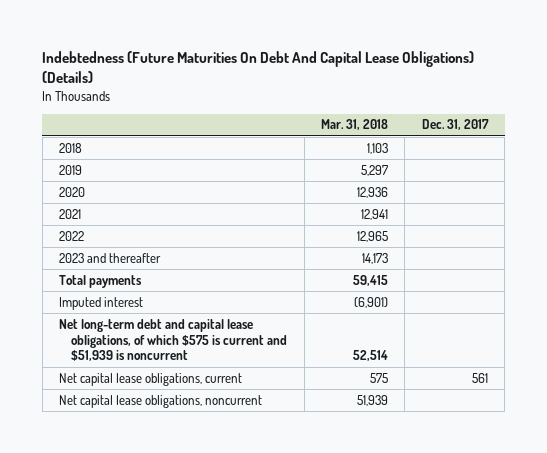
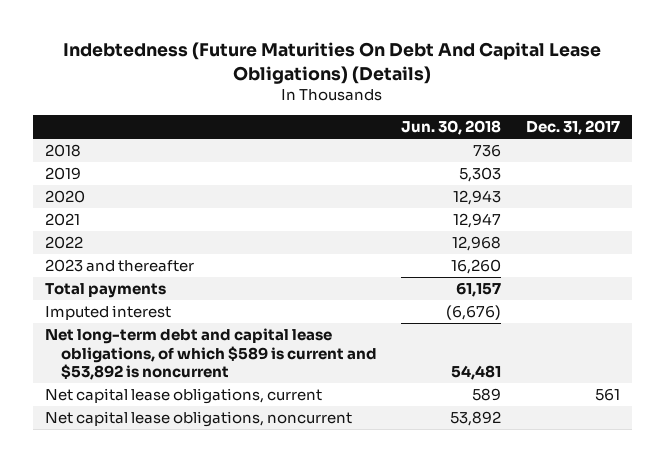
- | Mar. 31, 2018 | Dec. 31, 2017
+ | Jun. 30, 2018 | Dec. 31, 2017
- Net long-term debt and capital lease obligations, of which $575 is current and $51,939 is noncurrent | 52,514 |
+ Net long-term debt and capital lease obligations, of which $589 is current and $53,892 is noncurrent | 54,481 |

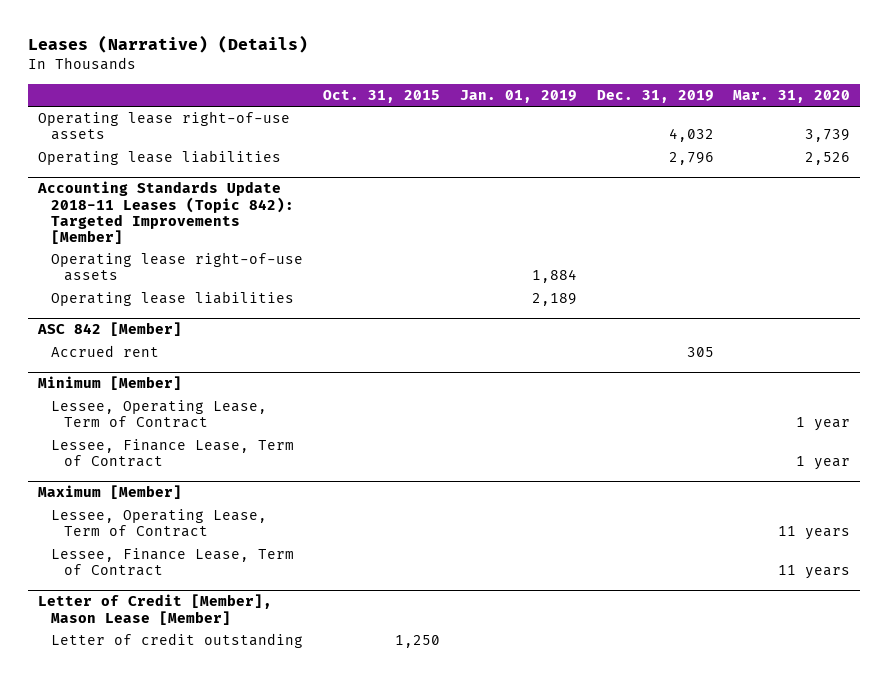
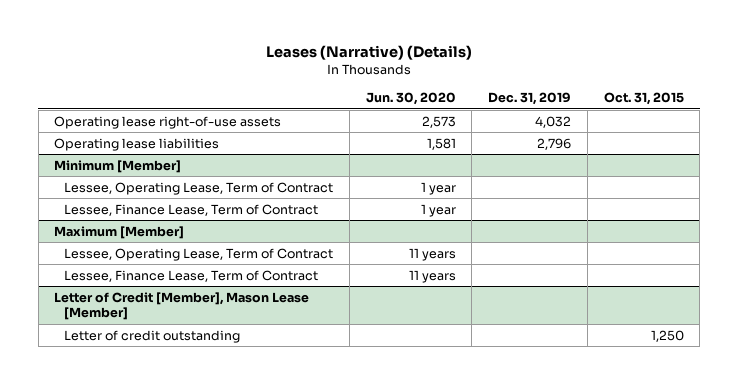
- | Oct. 31, 2015 | Jan. 01, 2019 | Dec. 31, 2019 | Mar. 31, 2020
+ | Jun. 30, 2020 | Dec. 31, 2019 | Oct. 31, 2015
- Accounting Standards Update 2018-11 Leases (Topic 842): Targeted Improvements [Member]
- Operating lease right-of-use assets | | 1,884 | |
- Operating lease liabilities | | 2,189 | |
- ASC 842 [Member]
- Accrued rent | | | 305 |

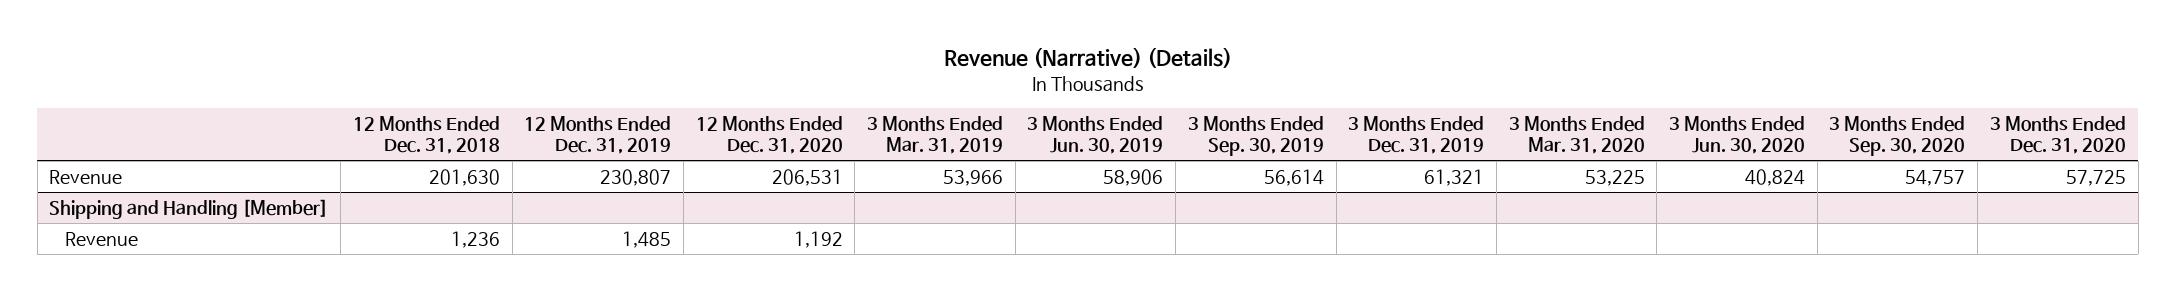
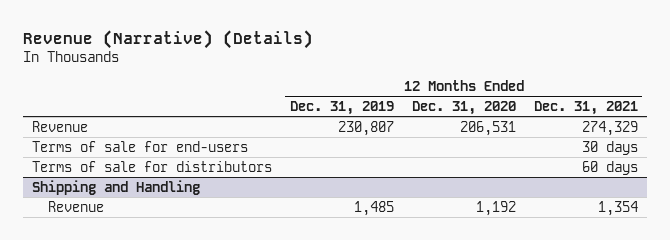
- | 12 Months Ended Dec. 31, 2018 | 12 Months Ended Dec. 31, 2019 | 12 Months Ended Dec. 31, 2020 | 3 Months Ended Mar. 31, 2019 | 3 Months Ended Jun. 30, 2019 | 3 Months Ended Sep. 30, 2019 | 3 Months Ended Dec. 31, 2019 | 3 Months Ended Mar. 31, 2020 | 3 Months Ended Jun. 30, 2020 | 3 Months Ended Sep. 30, 2020 | 3 Months Ended Dec. 31, 2020
+ | 12 Months Ended Dec. 31, 2019 | 12 Months Ended Dec. 31, 2020 | 12 Months Ended Dec. 31, 2021
- Shipping and Handling [Member]
+ Terms of sale for end-users | | | 30 days
+ Terms of sale for distributors | | | 60 days
+ Shipping and Handling

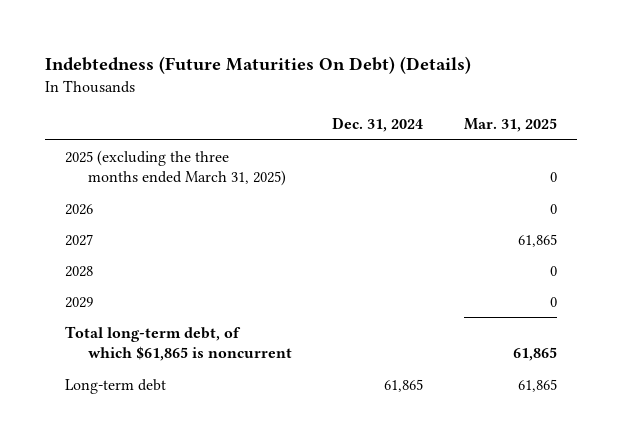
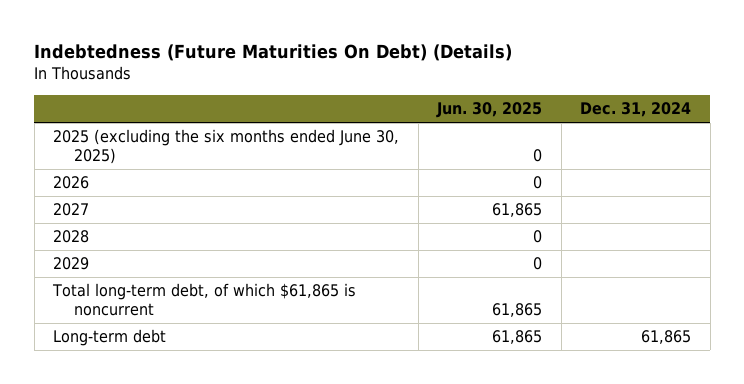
- | Dec. 31, 2024 | Mar. 31, 2025
+ | Jun. 30, 2025 | Dec. 31, 2024
- 2025 (excluding the three months ended March 31, 2025) | | 0
+ 2025 (excluding the six months ended June 30, 2025) | 0 |

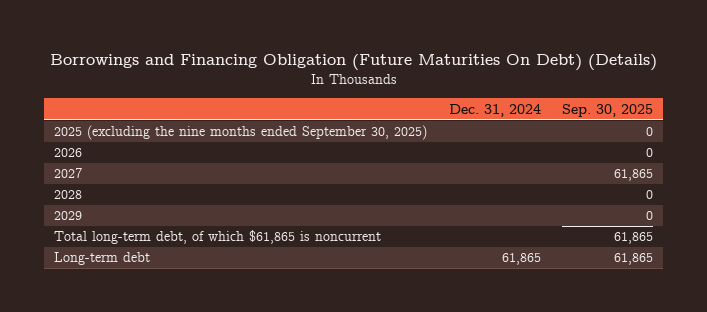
- Indebtedness (Future Maturities On Debt) (Details)
+ Borrowings and Financing Obligation (Future Maturities On Debt) (Details)
- | Jun. 30, 2025 | Dec. 31, 2024
+ | Dec. 31, 2024 | Sep. 30, 2025
- 2025 (excluding the six months ended June 30, 2025) | 0 |
+ 2025 (excluding the nine months ended September 30, 2025) | | 0

